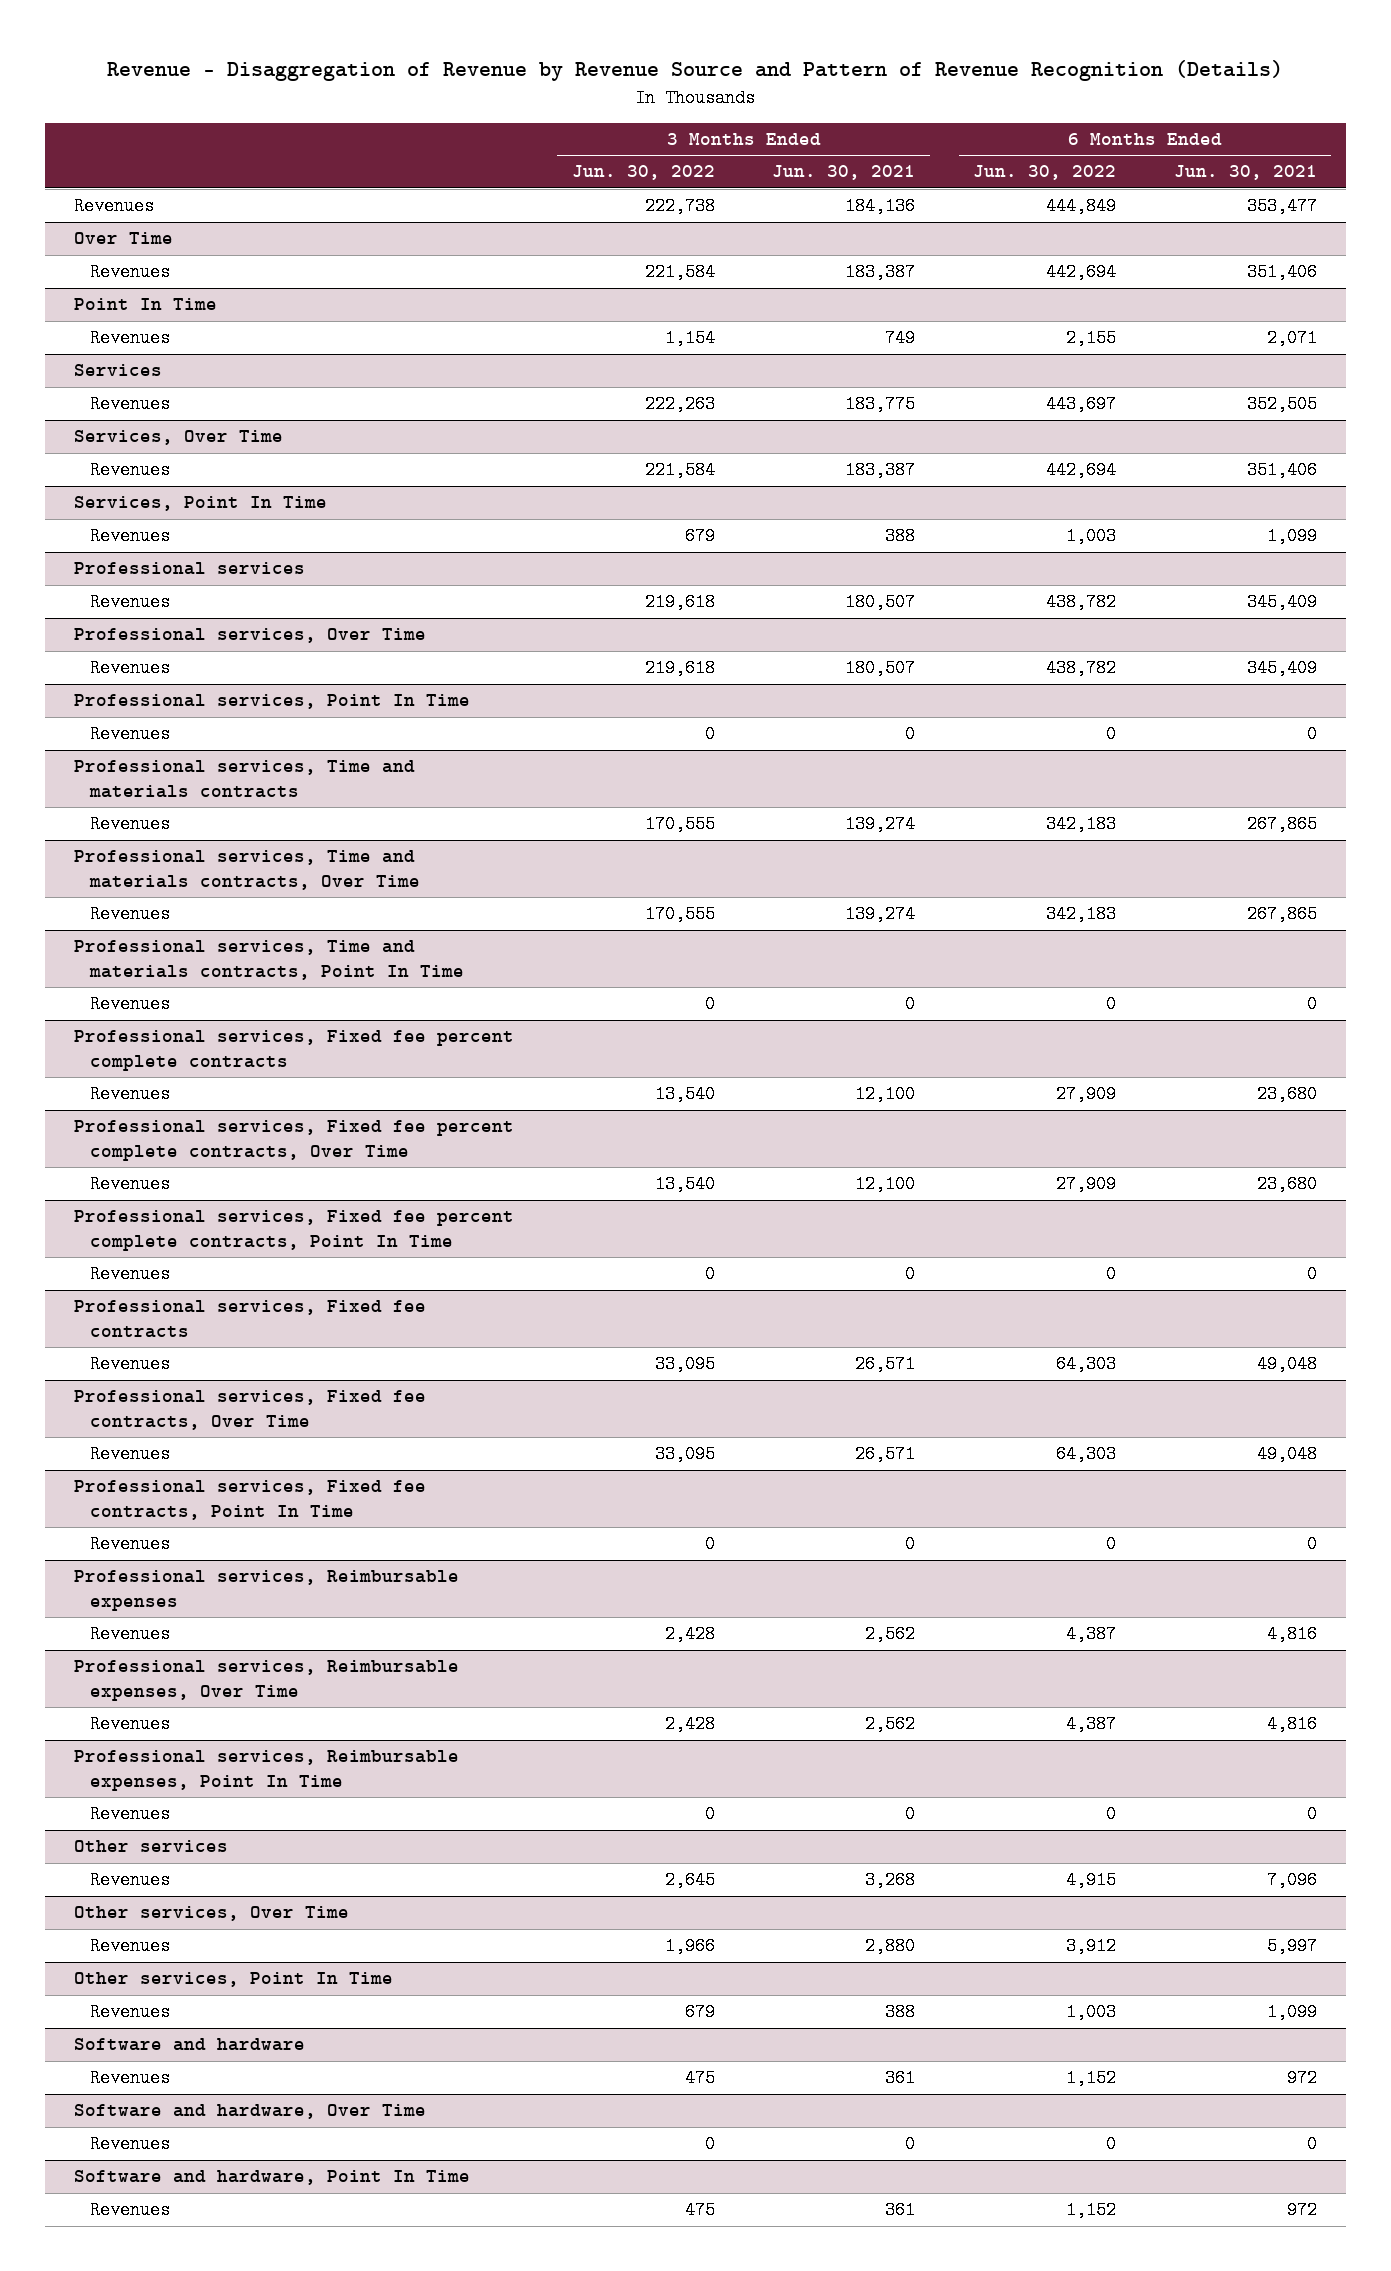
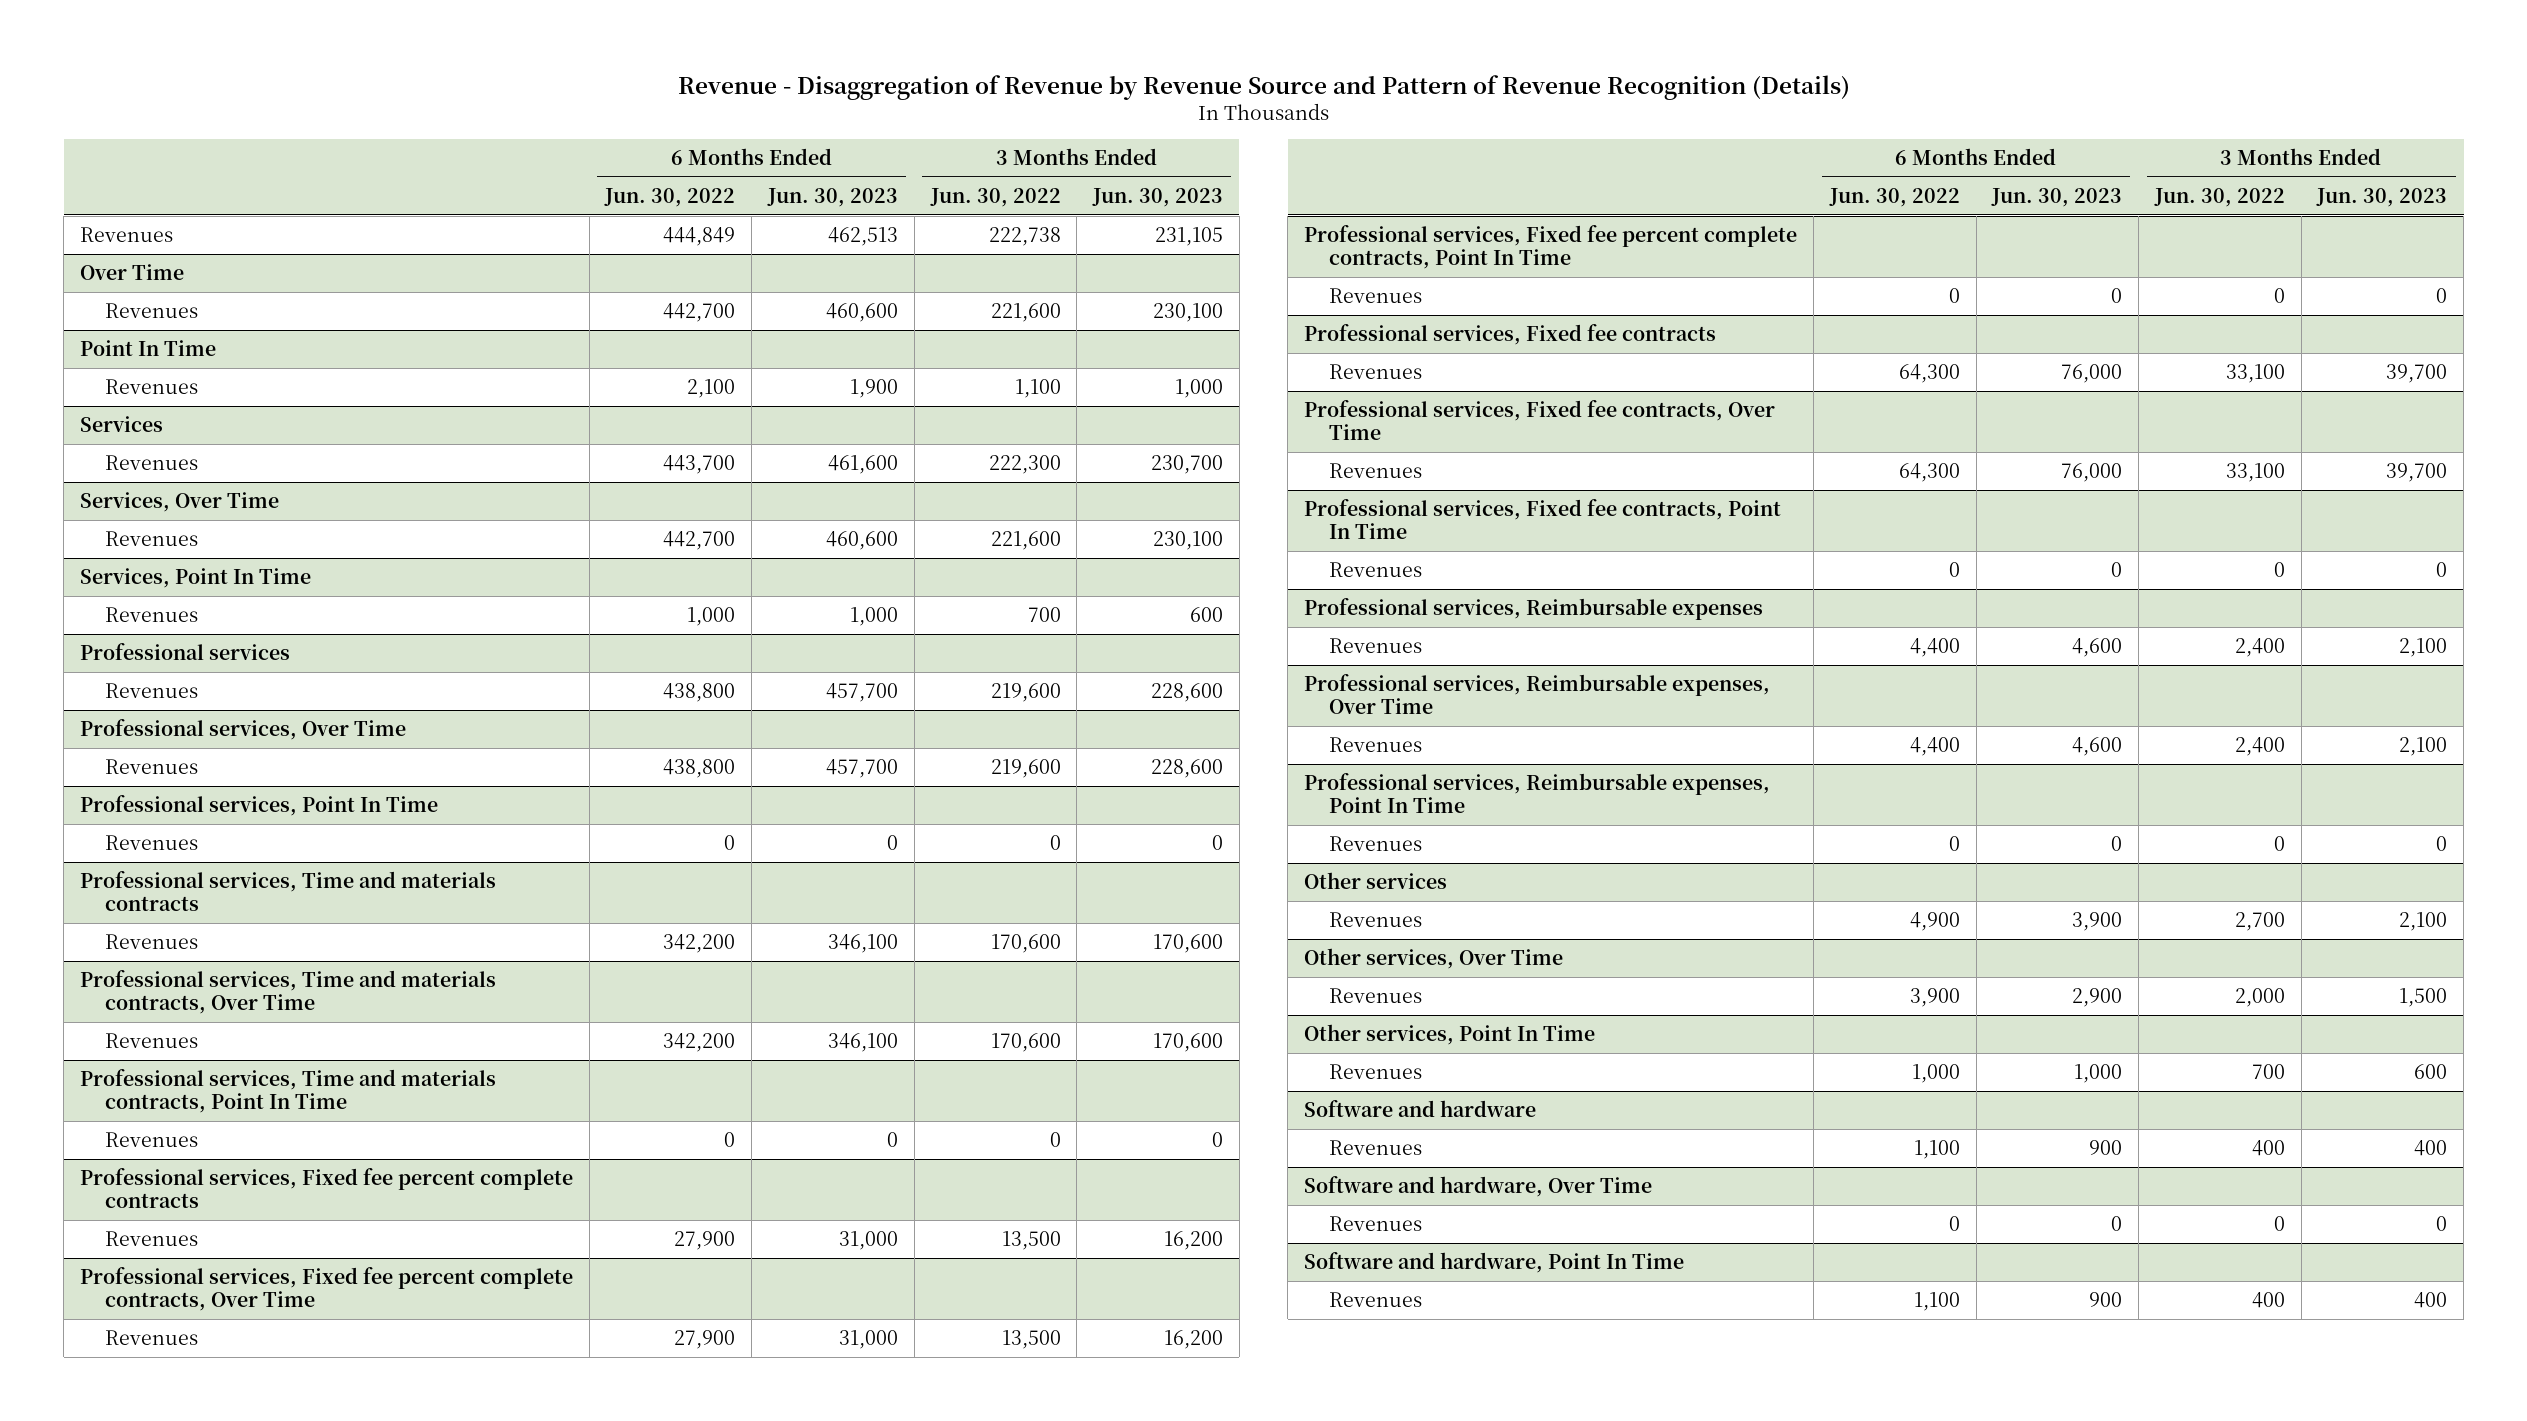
- | 3 Months Ended Jun. 30, 2022 | 3 Months Ended Jun. 30, 2021 | 6 Months Ended Jun. 30, 2022 | 6 Months Ended Jun. 30, 2021
+ | 6 Months Ended Jun. 30, 2022 | 6 Months Ended Jun. 30, 2023 | 3 Months Ended Jun. 30, 2022 | 3 Months Ended Jun. 30, 2023
@ Over Time
- Revenues | 221,584 | 183,387 | 442,694 | 351,406
+ Revenues | 442,700 | 460,600 | 221,600 | 230,100
@ Point In Time
- Revenues | 1,154 | 749 | 2,155 | 2,071
+ Revenues | 2,100 | 1,900 | 1,100 | 1,000
@ Services
- Revenues | 222,263 | 183,775 | 443,697 | 352,505
+ Revenues | 443,700 | 461,600 | 222,300 | 230,700
@ Services, Over Time
- Revenues | 221,584 | 183,387 | 442,694 | 351,406
+ Revenues | 442,700 | 460,600 | 221,600 | 230,100
@ Services, Point In Time
- Revenues | 679 | 388 | 1,003 | 1,099
+ Revenues | 1,000 | 1,000 | 700 | 600
@ Professional services
- Revenues | 219,618 | 180,507 | 438,782 | 345,409
+ Revenues | 438,800 | 457,700 | 219,600 | 228,600
@ Professional services, Over Time
- Revenues | 219,618 | 180,507 | 438,782 | 345,409
+ Revenues | 438,800 | 457,700 | 219,600 | 228,600
@ Professional services, Time and materials contracts
- Revenues | 170,555 | 139,274 | 342,183 | 267,865
+ Revenues | 342,200 | 346,100 | 170,600 | 170,600
@ Professional services, Time and materials contracts, Over Time
- Revenues | 170,555 | 139,274 | 342,183 | 267,865
+ Revenues | 342,200 | 346,100 | 170,600 | 170,600
@ Professional services, Fixed fee percent complete contracts
- Revenues | 13,540 | 12,100 | 27,909 | 23,680
+ Revenues | 27,900 | 31,000 | 13,500 | 16,200
@ Professional services, Fixed fee percent complete contracts, Over Time
- Revenues | 13,540 | 12,100 | 27,909 | 23,680
+ Revenues | 27,900 | 31,000 | 13,500 | 16,200
@ Professional services, Fixed fee contracts
- Revenues | 33,095 | 26,571 | 64,303 | 49,048
+ Revenues | 64,300 | 76,000 | 33,100 | 39,700
@ Professional services, Fixed fee contracts, Over Time
- Revenues | 33,095 | 26,571 | 64,303 | 49,048
+ Revenues | 64,300 | 76,000 | 33,100 | 39,700
@ Professional services, Reimbursable expenses
- Revenues | 2,428 | 2,562 | 4,387 | 4,816
+ Revenues | 4,400 | 4,600 | 2,400 | 2,100
@ Professional services, Reimbursable expenses, Over Time
- Revenues | 2,428 | 2,562 | 4,387 | 4,816
+ Revenues | 4,400 | 4,600 | 2,400 | 2,100
@ Other services
- Revenues | 2,645 | 3,268 | 4,915 | 7,096
+ Revenues | 4,900 | 3,900 | 2,700 | 2,100
@ Other services, Over Time
- Revenues | 1,966 | 2,880 | 3,912 | 5,997
+ Revenues | 3,900 | 2,900 | 2,000 | 1,500
@ Other services, Point In Time
- Revenues | 679 | 388 | 1,003 | 1,099
+ Revenues | 1,000 | 1,000 | 700 | 600
@ Software and hardware
- Revenues | 475 | 361 | 1,152 | 972
+ Revenues | 1,100 | 900 | 400 | 400
@ Software and hardware, Point In Time
- Revenues | 475 | 361 | 1,152 | 972
+ Revenues | 1,100 | 900 | 400 | 400

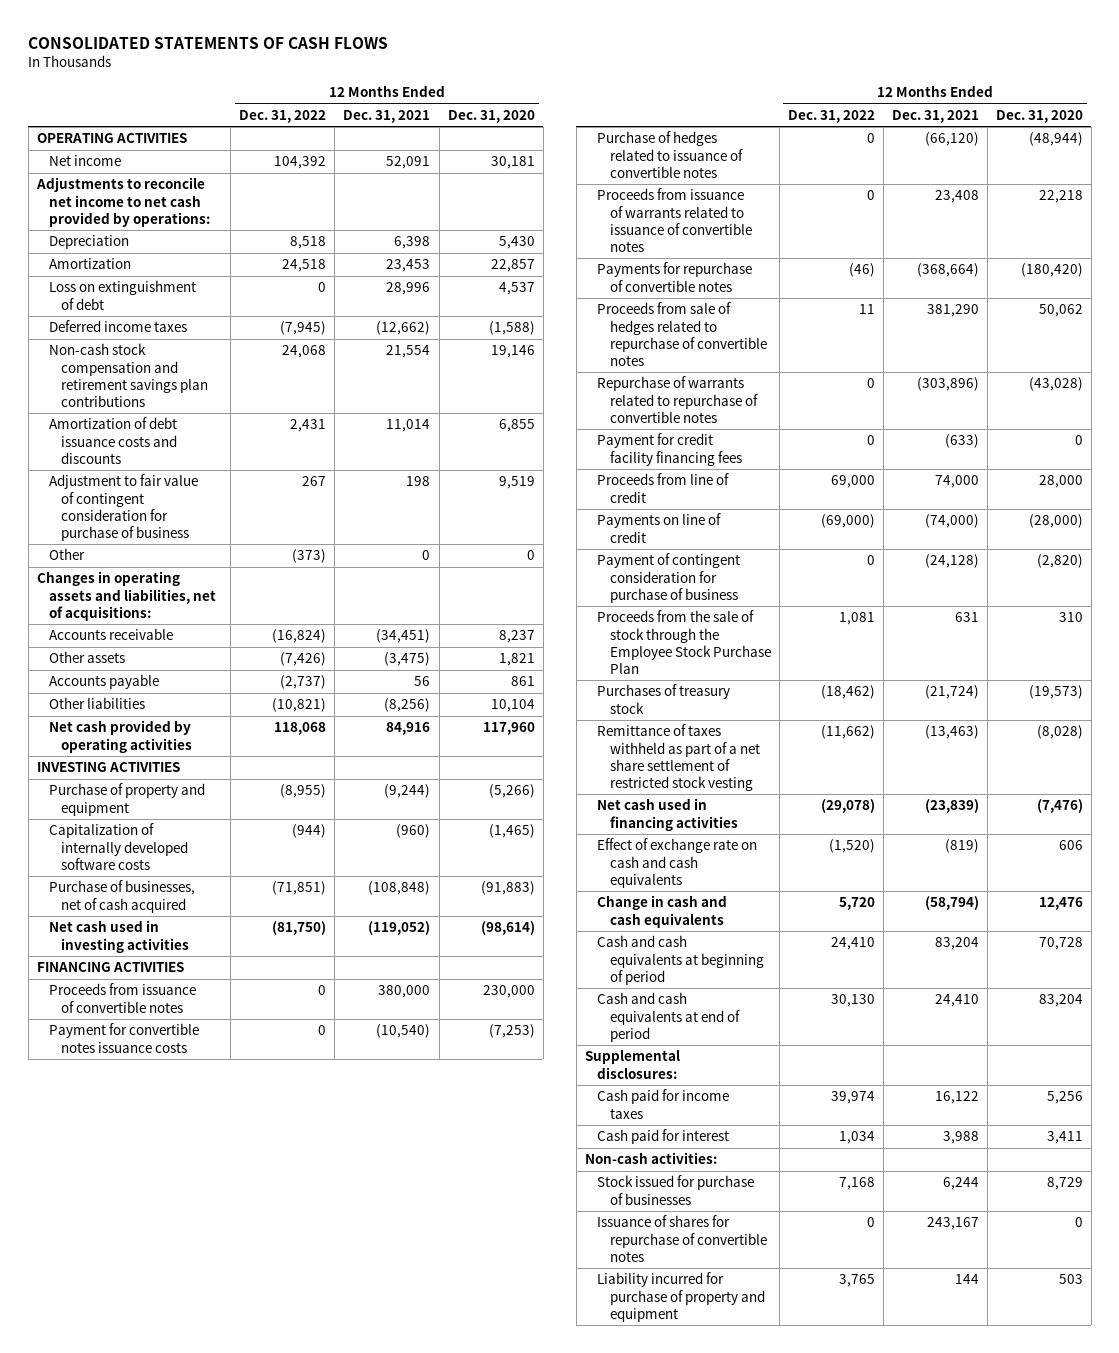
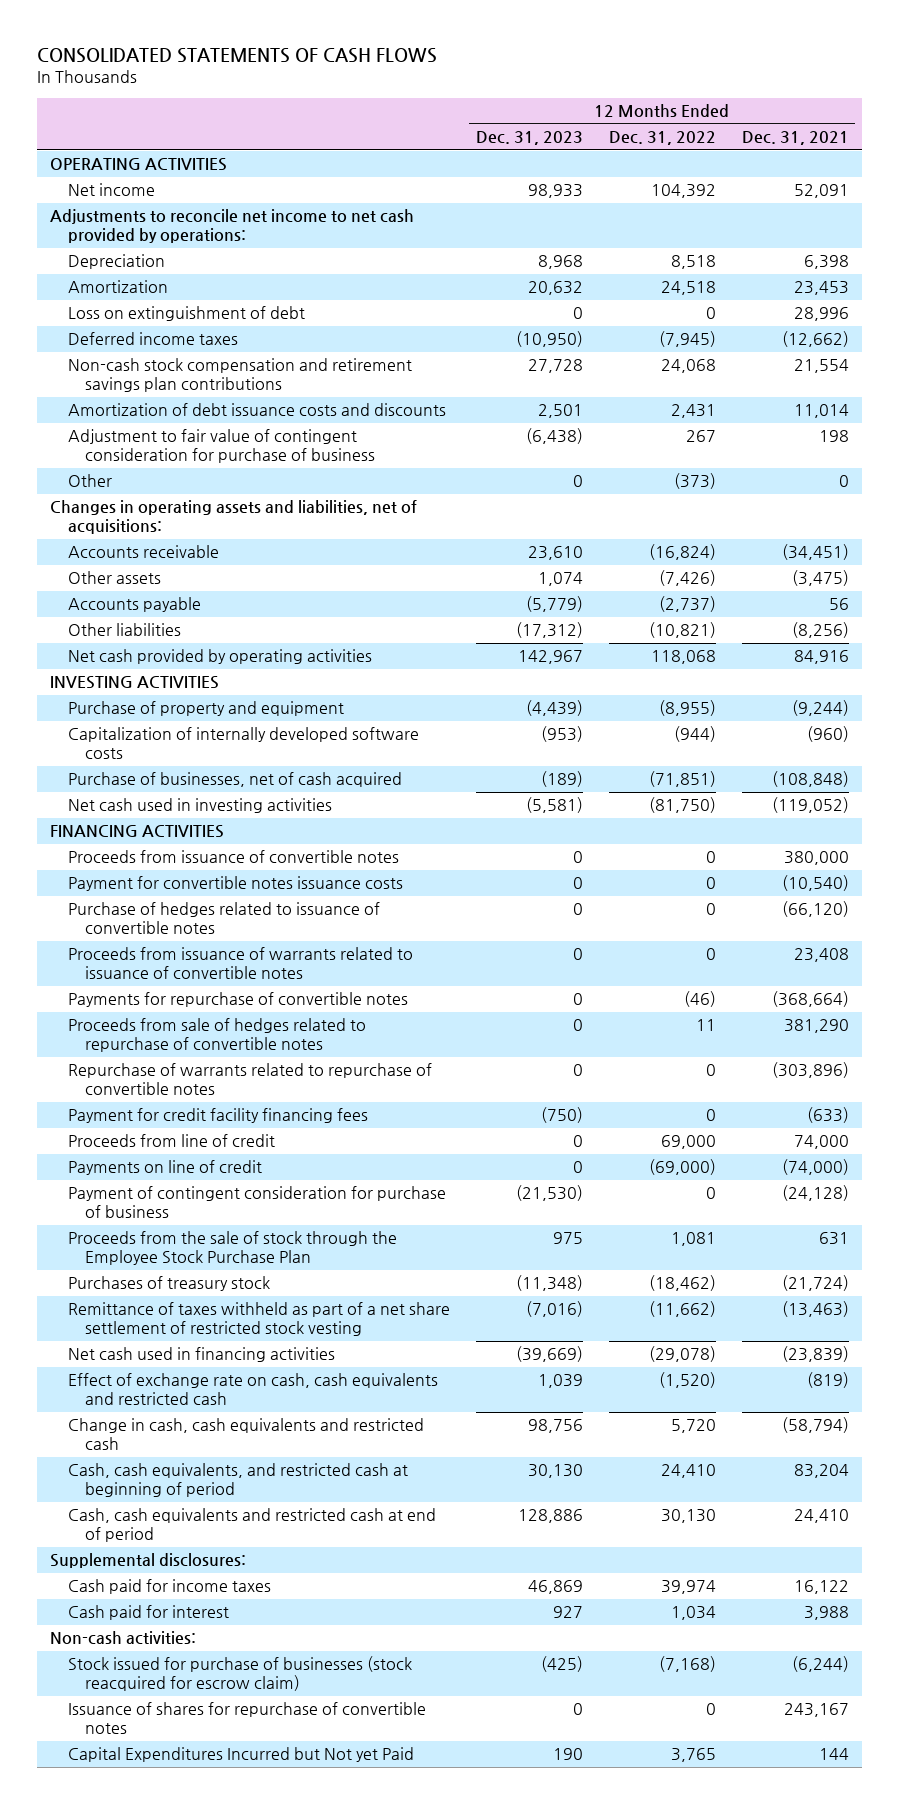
- | 12 Months Ended Dec. 31, 2022 | 12 Months Ended Dec. 31, 2021 | 12 Months Ended Dec. 31, 2020
+ | 12 Months Ended Dec. 31, 2023 | 12 Months Ended Dec. 31, 2022 | 12 Months Ended Dec. 31, 2021
- Effect of exchange rate on cash and cash equivalents | (1,520) | (819) | 606
- Change in cash and cash equivalents | 5,720 | (58,794) | 12,476
- Cash and cash equivalents at beginning of period | 24,410 | 83,204 | 70,728
- Cash and cash equivalents at end of period | 30,130 | 24,410 | 83,204
+ Effect of exchange rate on cash, cash equivalents and restricted cash | 1,039 | (1,520) | (819)
+ Change in cash, cash equivalents and restricted cash | 98,756 | 5,720 | (58,794)
+ Cash, cash equivalents, and restricted cash at beginning of period | 30,130 | 24,410 | 83,204
+ Cash, cash equivalents and restricted cash at end of period | 128,886 | 30,130 | 24,410
- Stock issued for purchase of businesses | 7,168 | 6,244 | 8,729
+ Stock issued for purchase of businesses (stock reacquired for escrow claim) | (425) | (7,168) | (6,244)
- Liability incurred for purchase of property and equipment | 3,765 | 144 | 503
+ Capital Expenditures Incurred but Not yet Paid | 190 | 3,765 | 144

